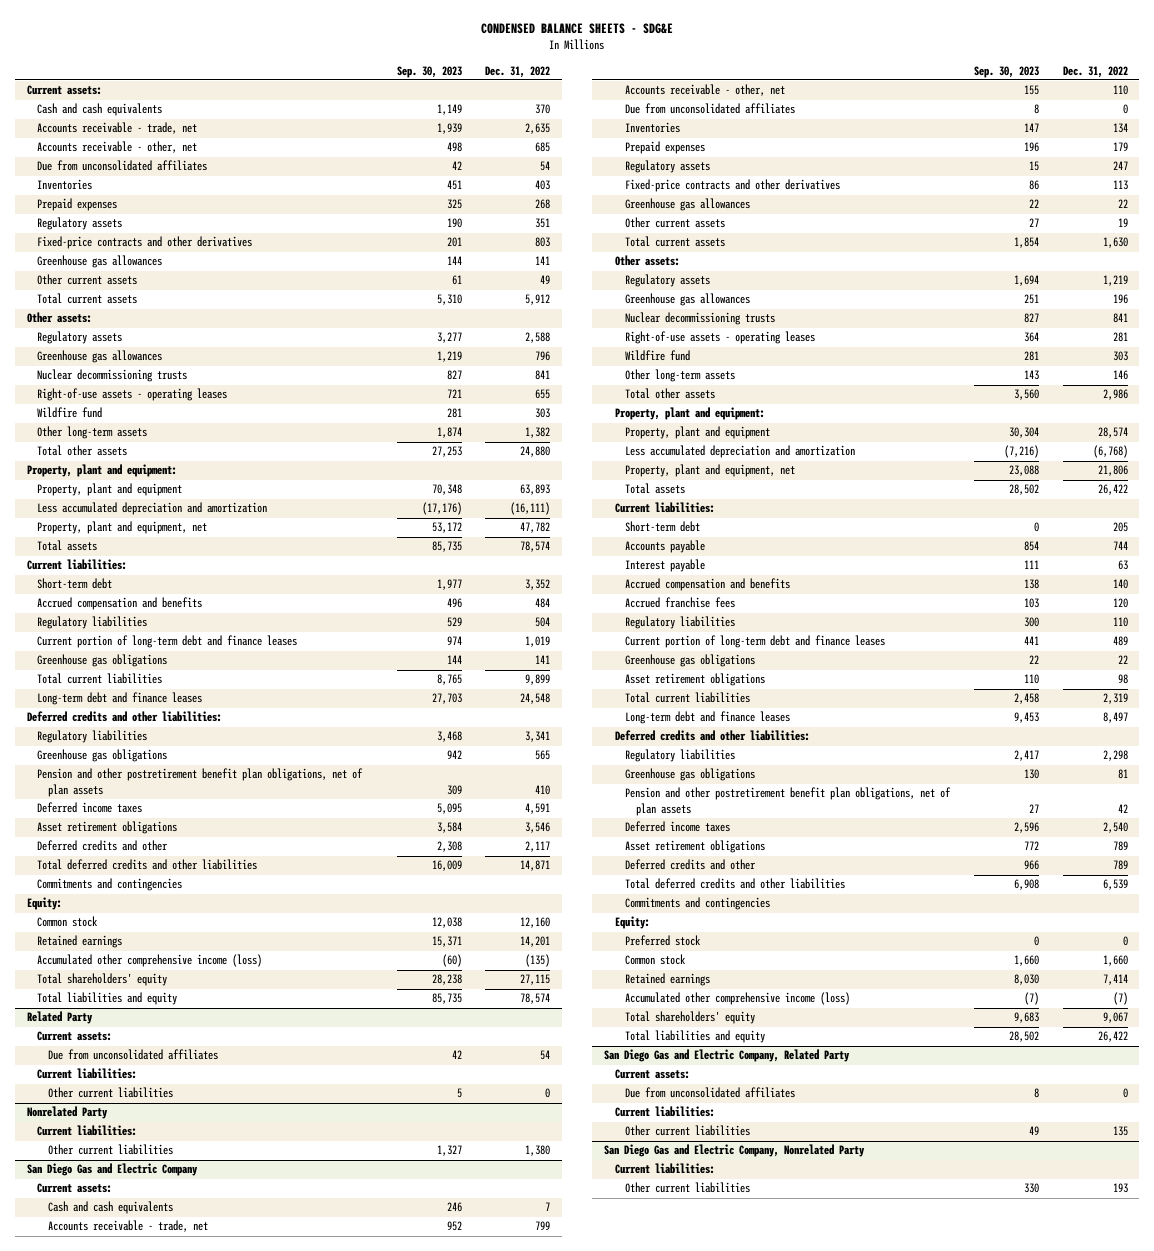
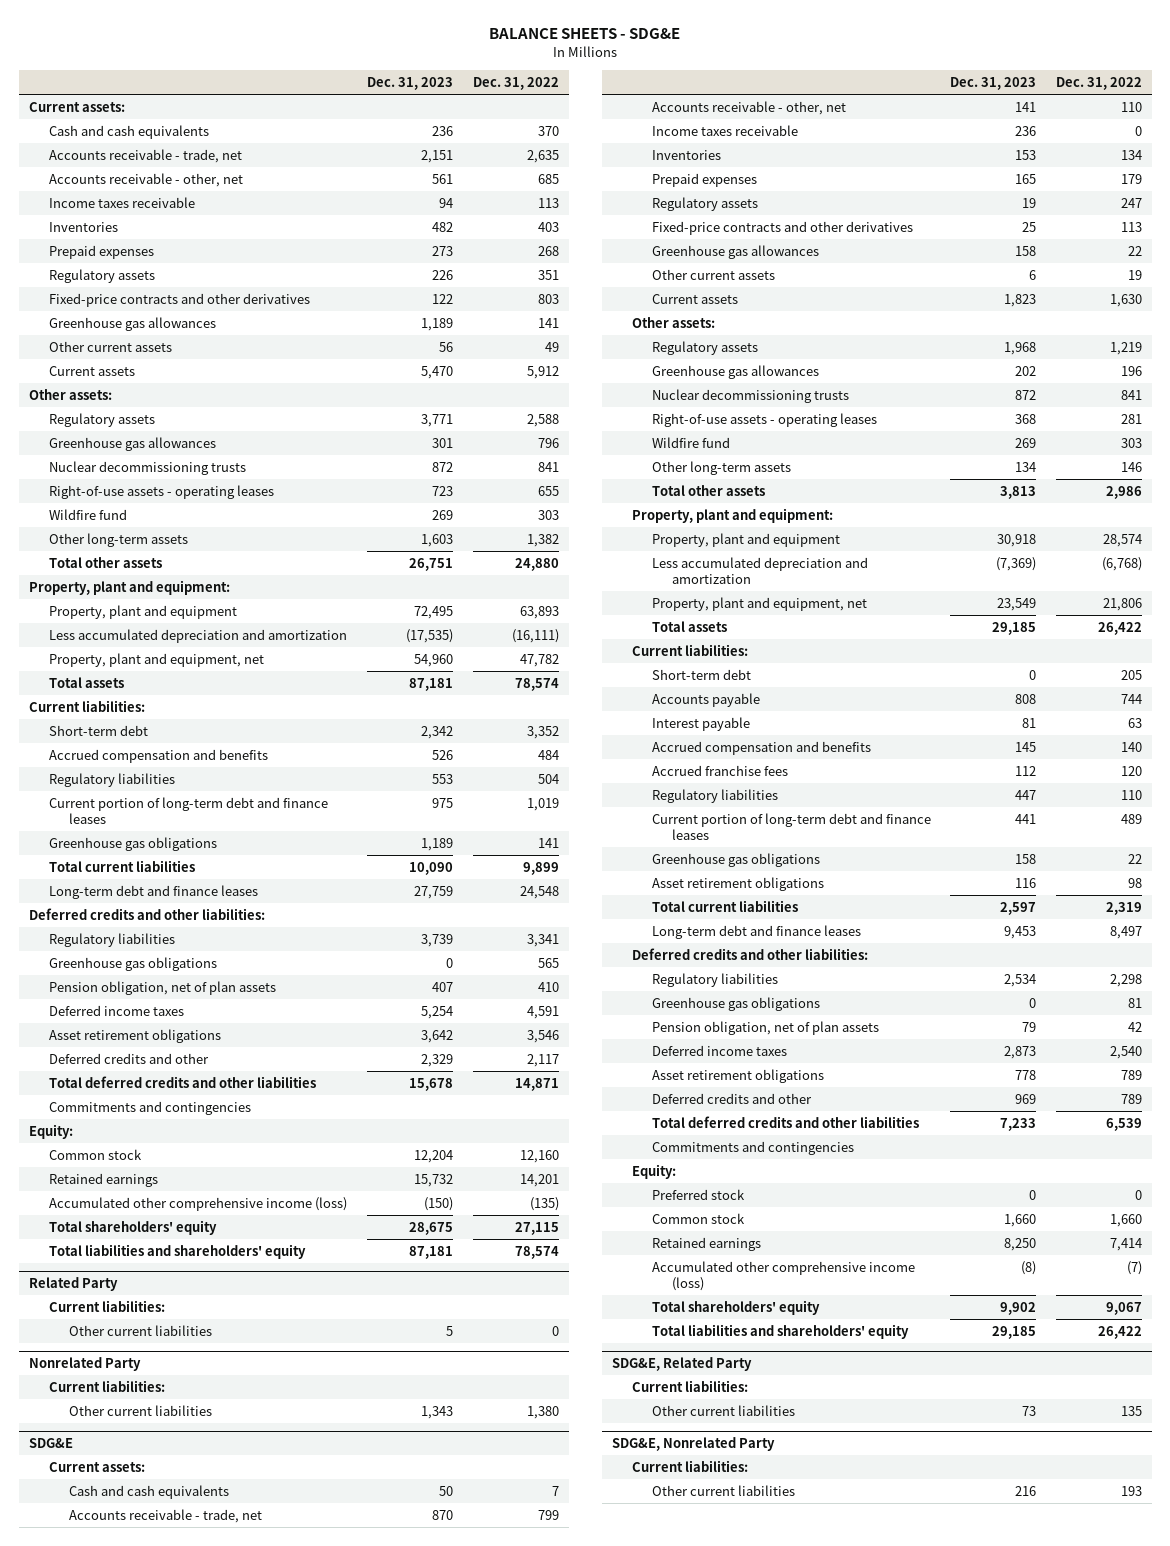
- CONDENSED BALANCE SHEETS - SDG&E
+ BALANCE SHEETS - SDG&E
- | Sep. 30, 2023 | Dec. 31, 2022
+ | Dec. 31, 2023 | Dec. 31, 2022
- Due from unconsolidated affiliates | 42 | 54
+ Income taxes receivable | 94 | 113
- Total current assets | 5,310 | 5,912
+ Current assets | 5,470 | 5,912
- Pension and other postretirement benefit plan obligations, net of plan assets | 309 | 410
+ Pension obligation, net of plan assets | 407 | 410
- Total liabilities and equity | 85,735 | 78,574
+ Total liabilities and shareholders' equity | 87,181 | 78,574
@ Related Party
- Current assets:
- Due from unconsolidated affiliates | 42 | 54
- San Diego Gas and Electric Company
+ SDG&E
- Due from unconsolidated affiliates | 8 | 0
+ Income taxes receivable | 236 | 0
- Total current assets | 1,854 | 1,630
+ Current assets | 1,823 | 1,630
- Pension and other postretirement benefit plan obligations, net of plan assets | 27 | 42
+ Pension obligation, net of plan assets | 79 | 42
- Total liabilities and equity | 28,502 | 26,422
- San Diego Gas and Electric Company, Related Party
- Current assets:
- Due from unconsolidated affiliates | 8 | 0
+ Total liabilities and shareholders' equity | 29,185 | 26,422
+ SDG&E, Related Party
- San Diego Gas and Electric Company, Nonrelated Party
+ SDG&E, Nonrelated Party

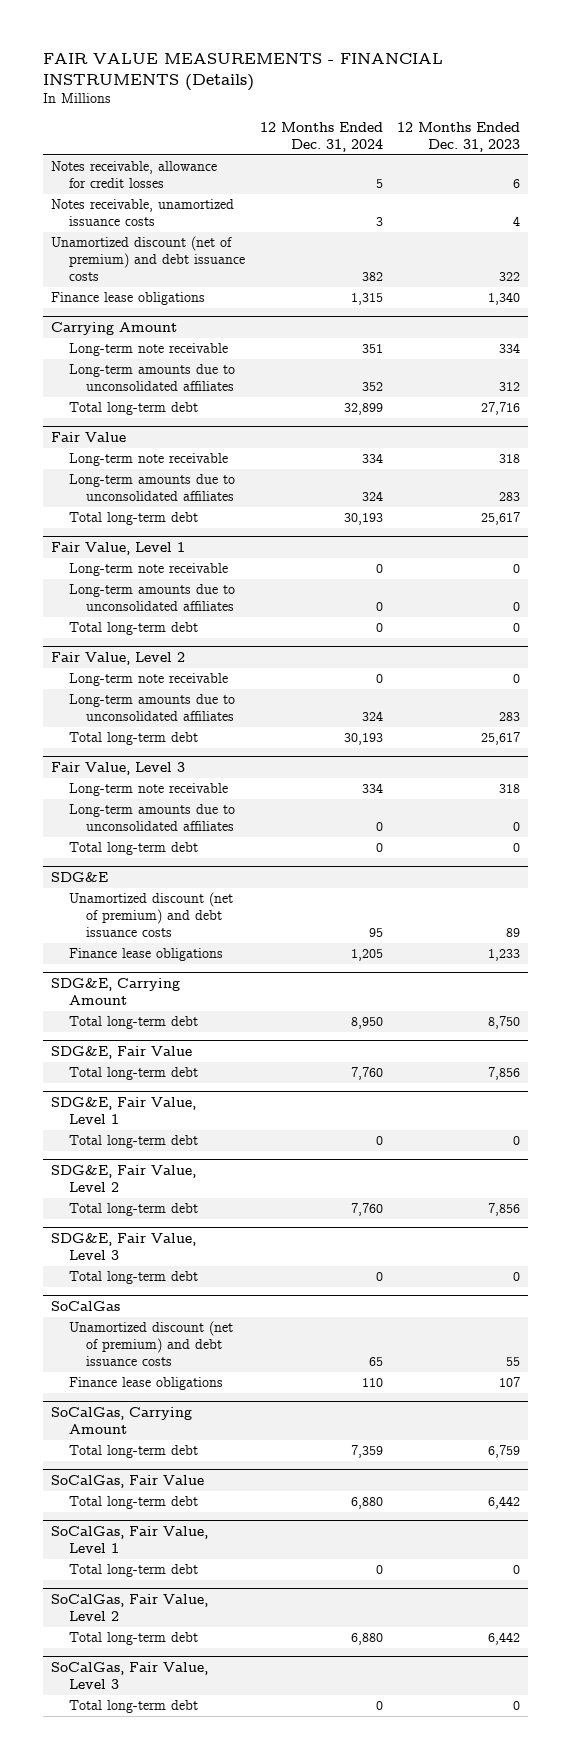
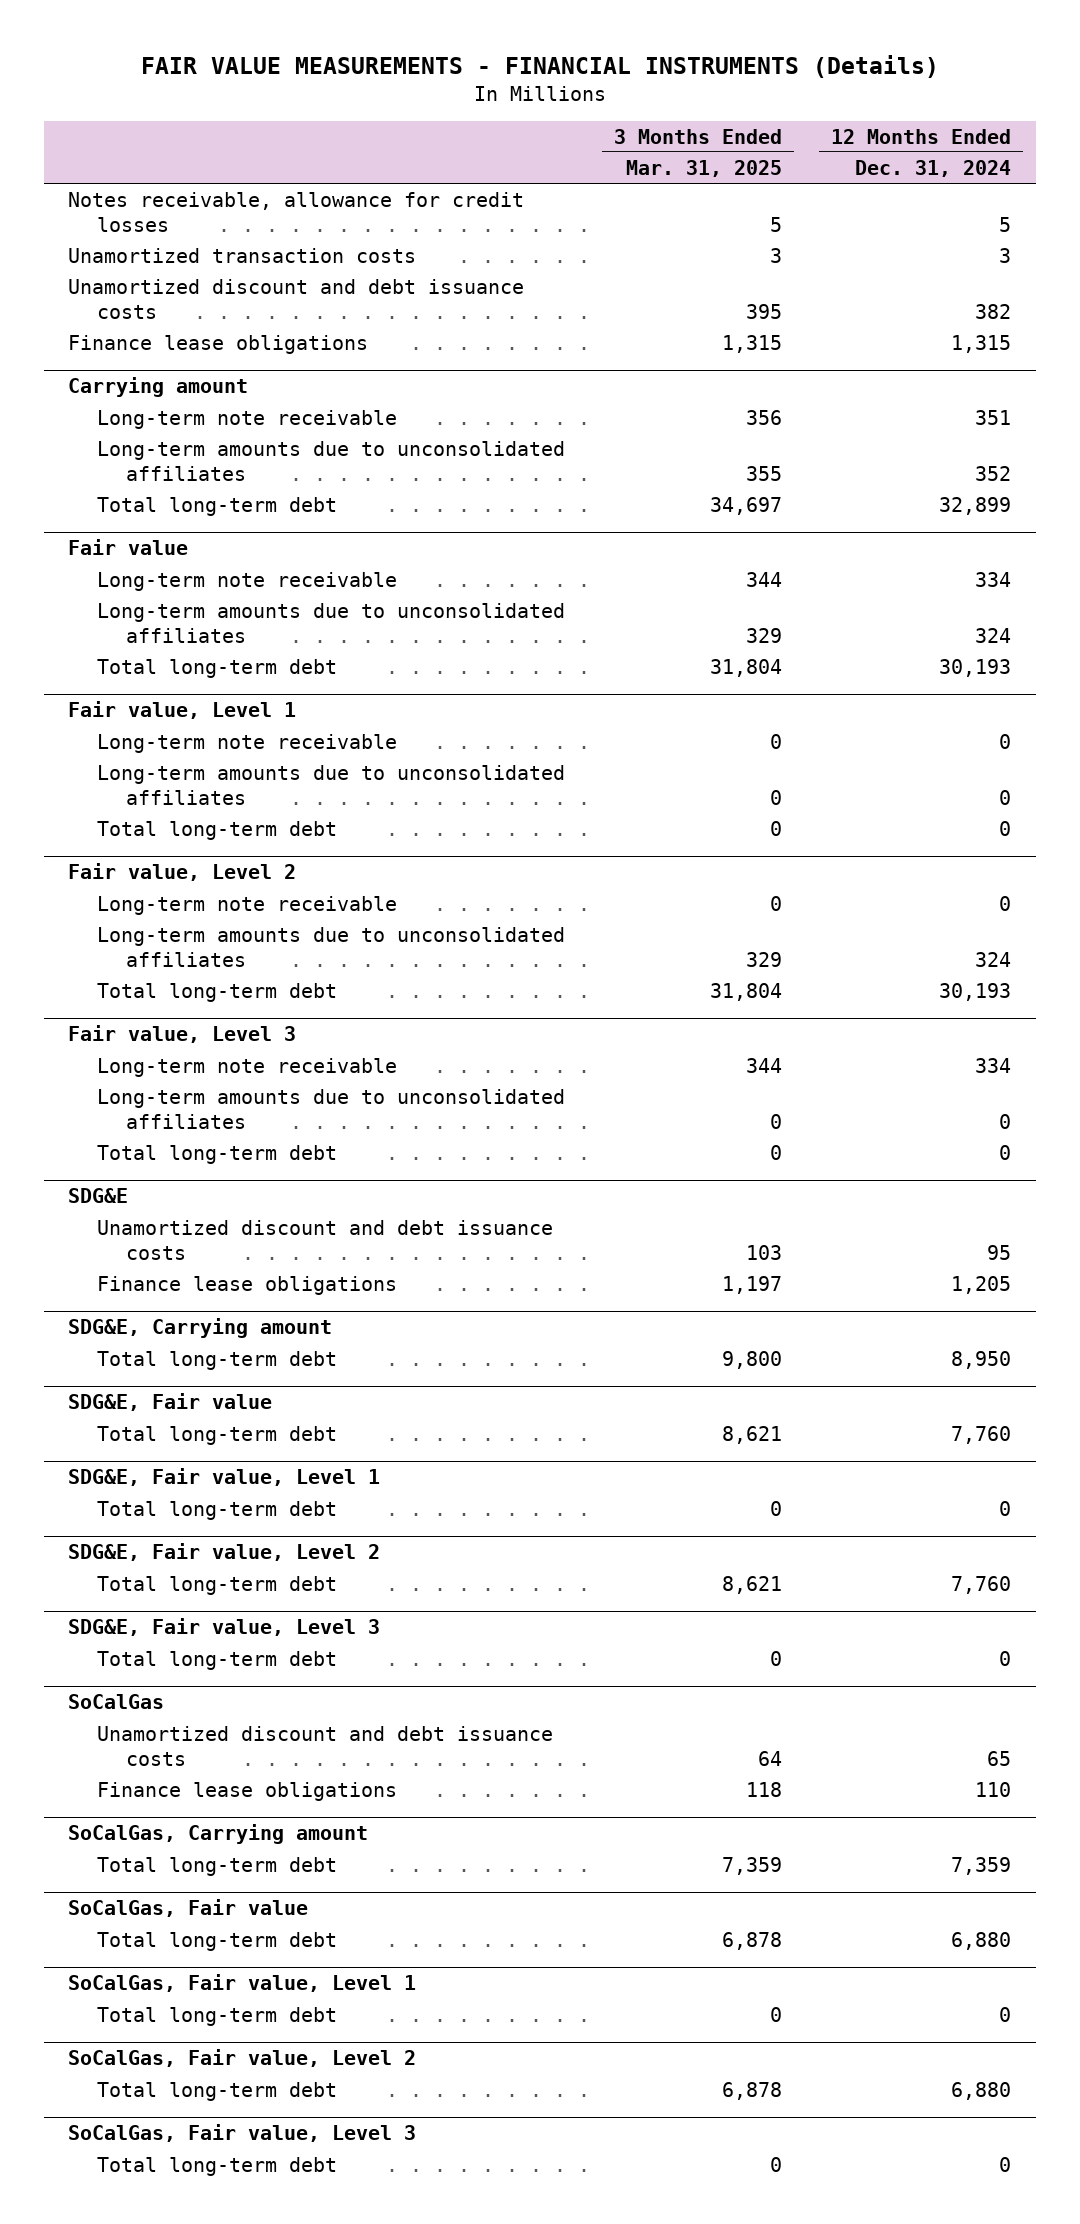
- | 12 Months Ended Dec. 31, 2024 | 12 Months Ended Dec. 31, 2023
+ | 3 Months Ended Mar. 31, 2025 | 12 Months Ended Dec. 31, 2024
- Notes receivable, unamortized issuance costs | 3 | 4
- Unamortized discount (net of premium) and debt issuance costs | 382 | 322
+ Unamortized transaction costs | 3 | 3
+ Unamortized discount and debt issuance costs | 395 | 382
- Carrying Amount
+ Carrying amount
- Fair Value
+ Fair value
- Fair Value, Level 1
+ Fair value, Level 1
- Fair Value, Level 2
+ Fair value, Level 2
- Fair Value, Level 3
+ Fair value, Level 3
@ SDG&E
- Unamortized discount (net of premium) and debt issuance costs | 95 | 89
+ Unamortized discount and debt issuance costs | 103 | 95
- SDG&E, Carrying Amount
+ SDG&E, Carrying amount
- SDG&E, Fair Value
+ SDG&E, Fair value
- SDG&E, Fair Value, Level 1
+ SDG&E, Fair value, Level 1
- SDG&E, Fair Value, Level 2
+ SDG&E, Fair value, Level 2
- SDG&E, Fair Value, Level 3
+ SDG&E, Fair value, Level 3
@ SoCalGas
- Unamortized discount (net of premium) and debt issuance costs | 65 | 55
+ Unamortized discount and debt issuance costs | 64 | 65
- SoCalGas, Carrying Amount
+ SoCalGas, Carrying amount
- SoCalGas, Fair Value
+ SoCalGas, Fair value
- SoCalGas, Fair Value, Level 1
+ SoCalGas, Fair value, Level 1
- SoCalGas, Fair Value, Level 2
+ SoCalGas, Fair value, Level 2
- SoCalGas, Fair Value, Level 3
+ SoCalGas, Fair value, Level 3

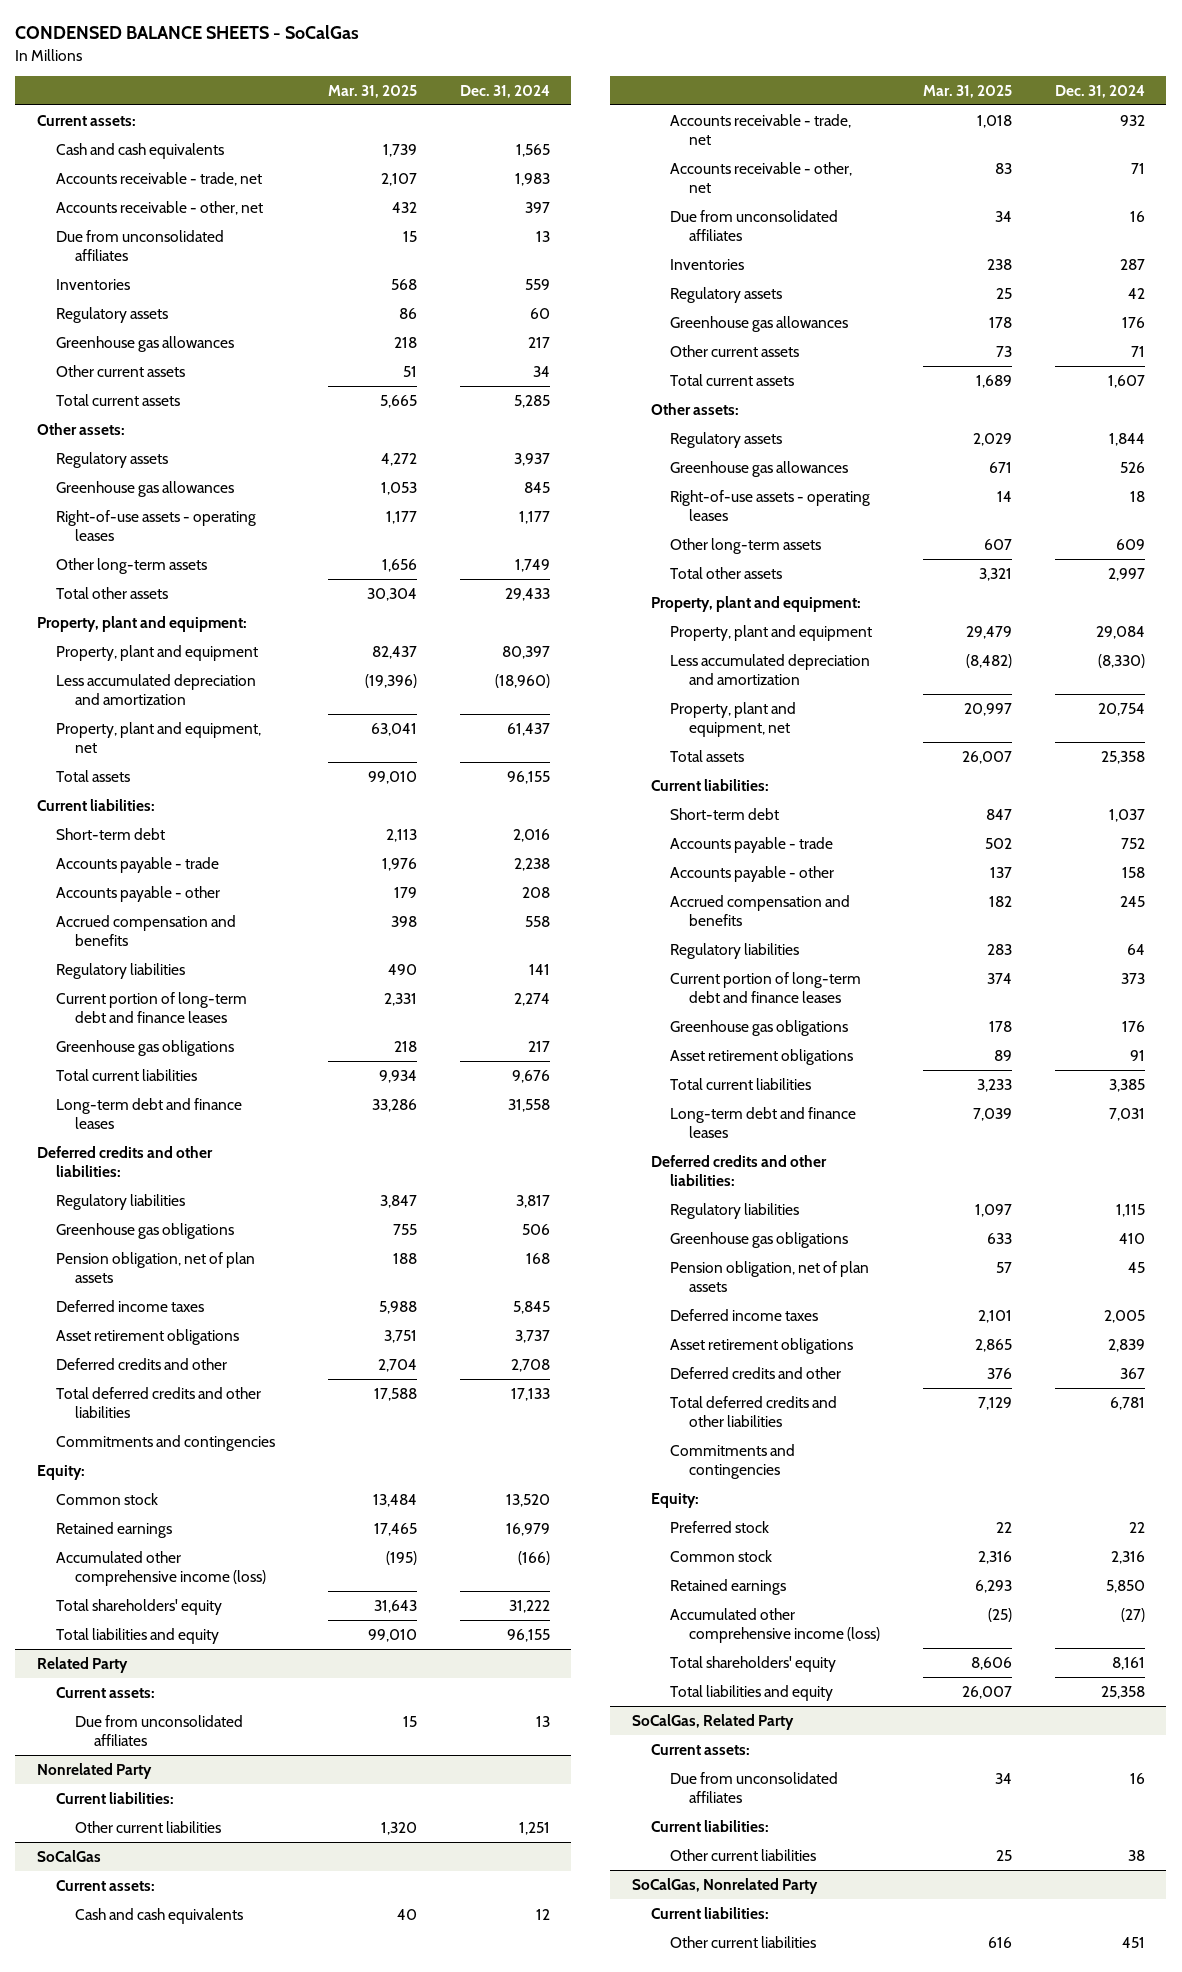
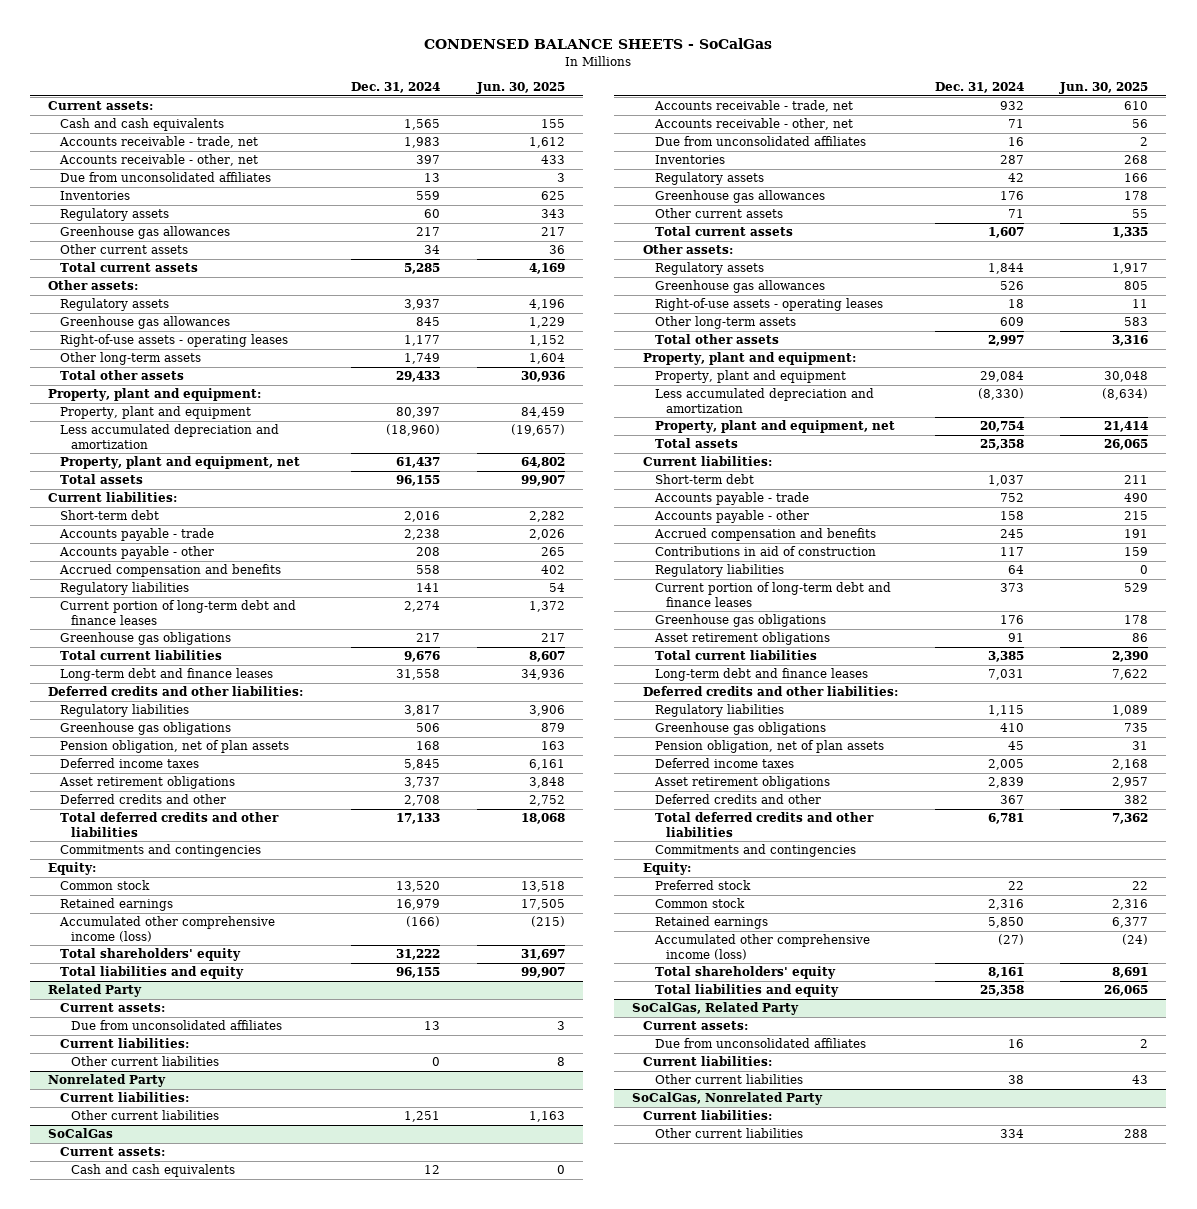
- | Mar. 31, 2025 | Dec. 31, 2024
+ | Dec. 31, 2024 | Jun. 30, 2025
@ Related Party
+ Current liabilities:
+ Other current liabilities | 0 | 8
@ SoCalGas
+ Contributions in aid of construction | 117 | 159
@ SoCalGas, Nonrelated Party
- Other current liabilities | 616 | 451
+ Other current liabilities | 334 | 288

